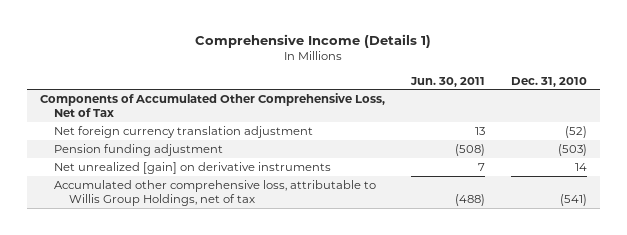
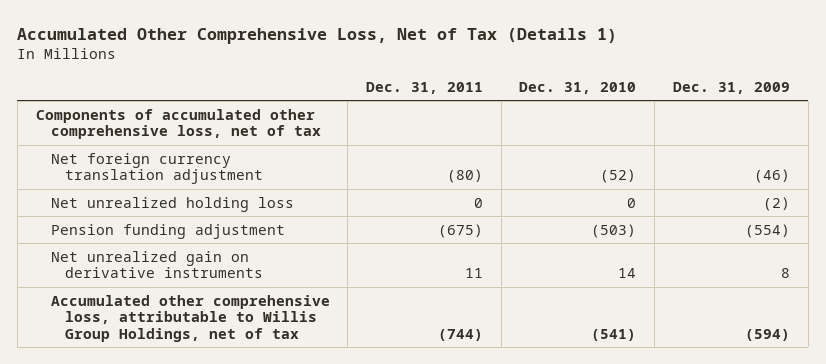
- Comprehensive Income (Details 1)
+ Accumulated Other Comprehensive Loss, Net of Tax (Details 1)
- | Jun. 30, 2011 | Dec. 31, 2010
+ | Dec. 31, 2011 | Dec. 31, 2010 | Dec. 31, 2009
- Components of Accumulated Other Comprehensive Loss, Net of Tax
+ Components of accumulated other comprehensive loss, net of tax
+ Net unrealized holding loss | 0 | 0 | (2)
- Net unrealized [gain] on derivative instruments | 7 | 14
+ Net unrealized gain on derivative instruments | 11 | 14 | 8

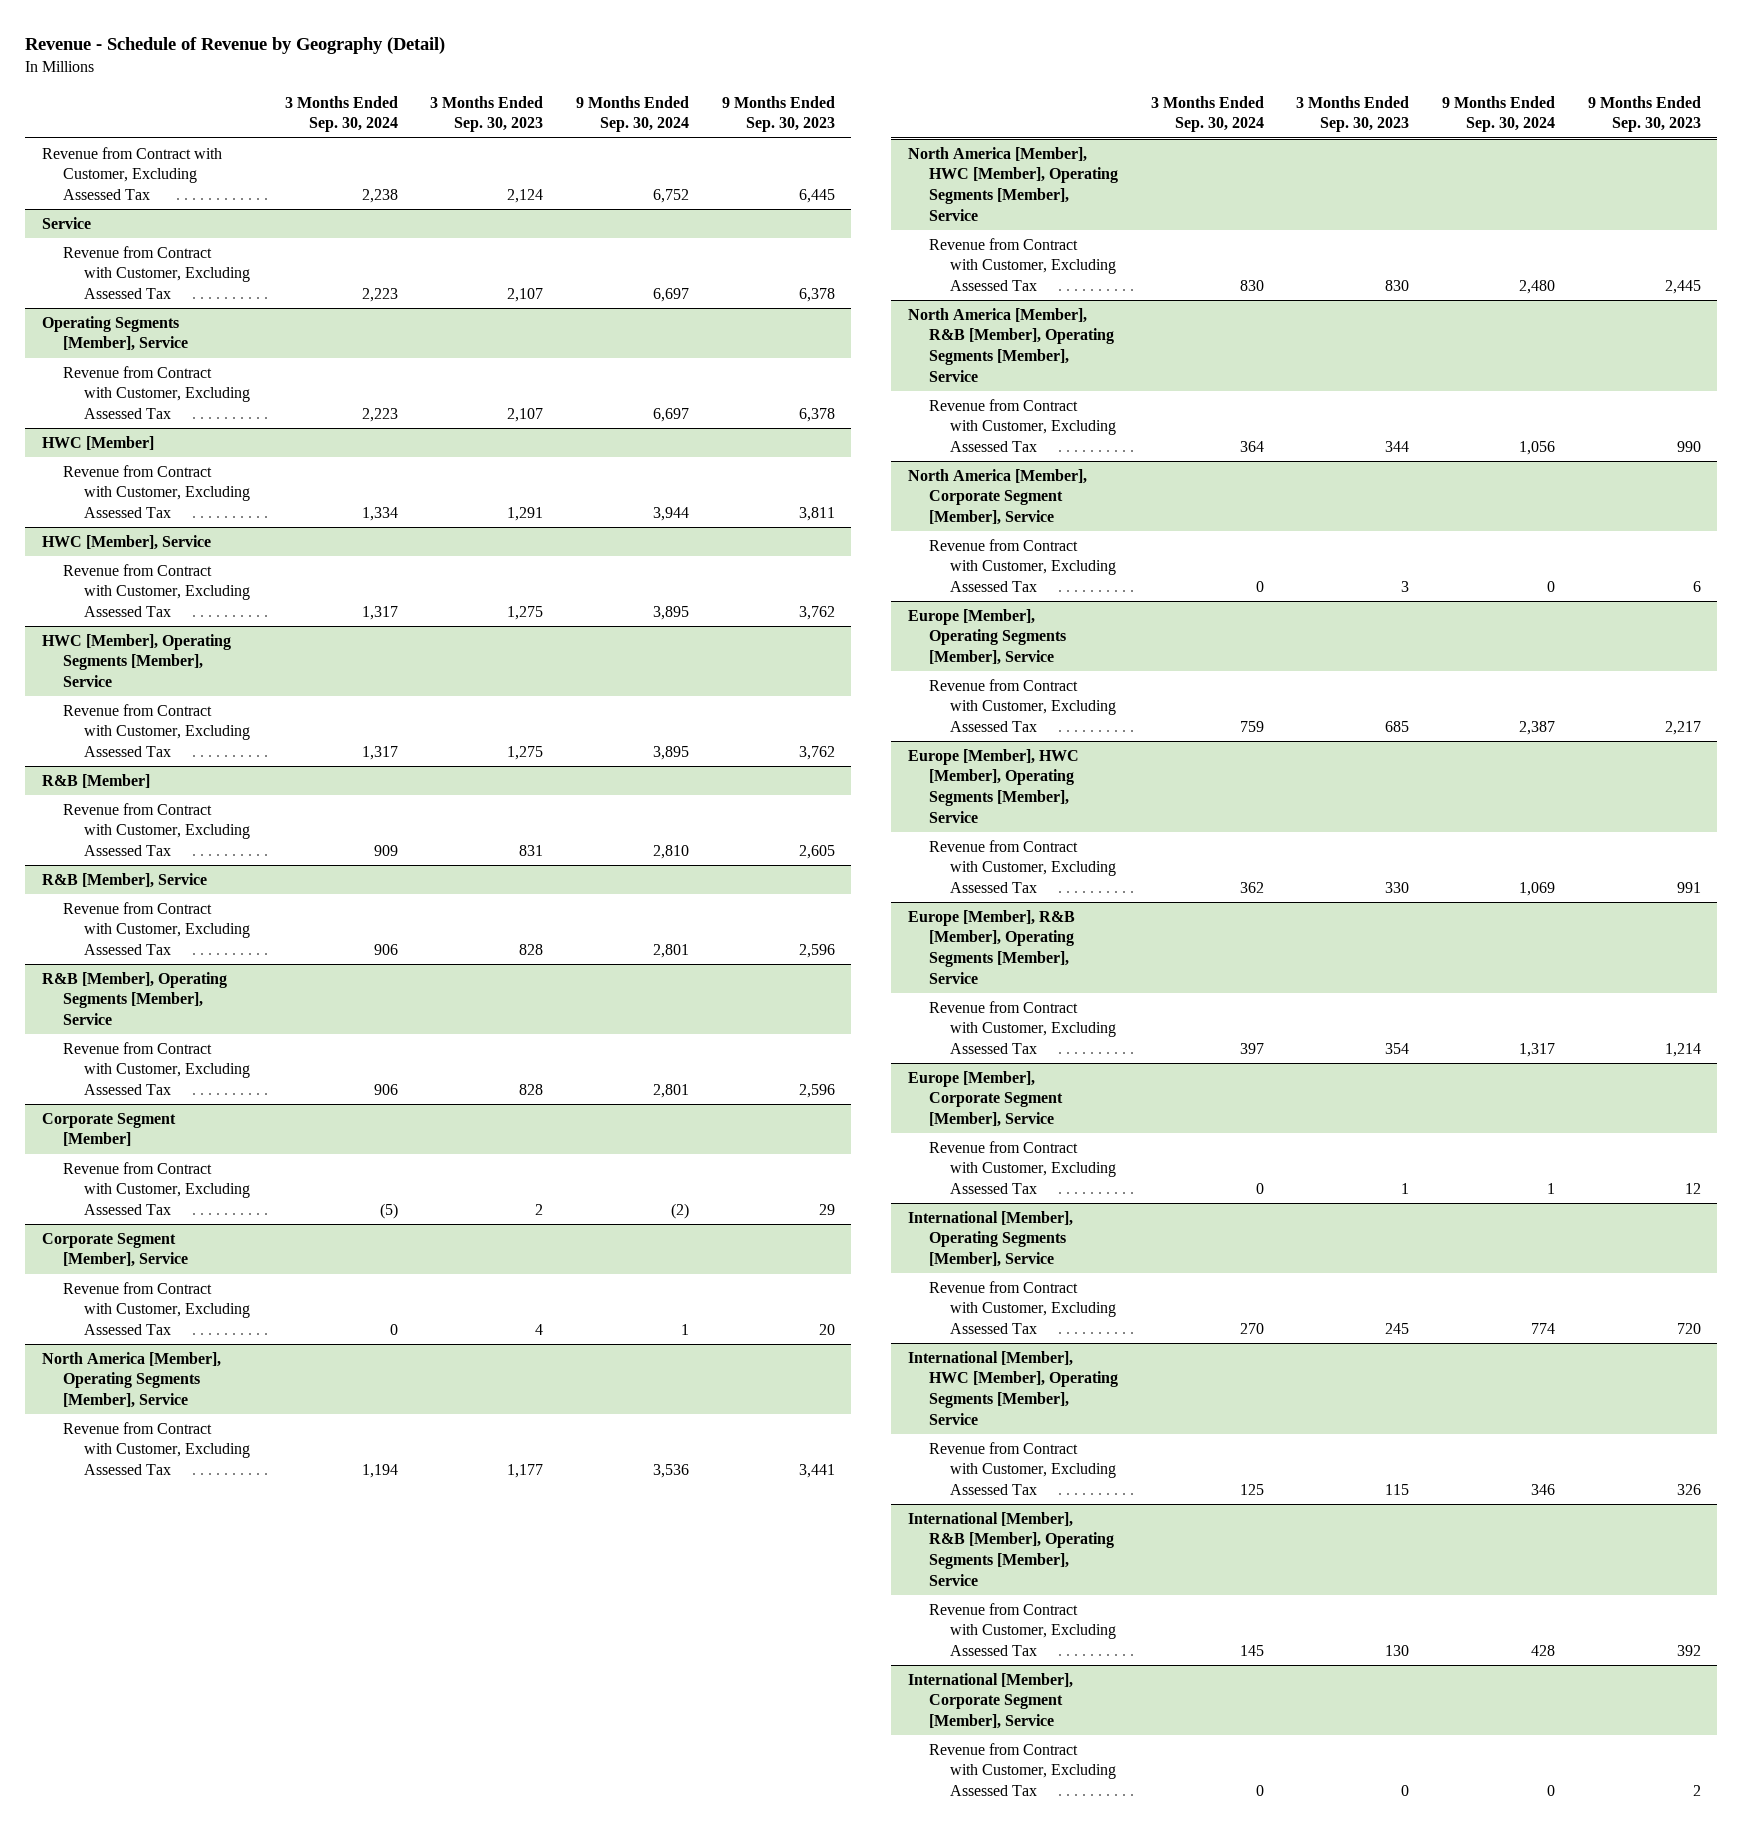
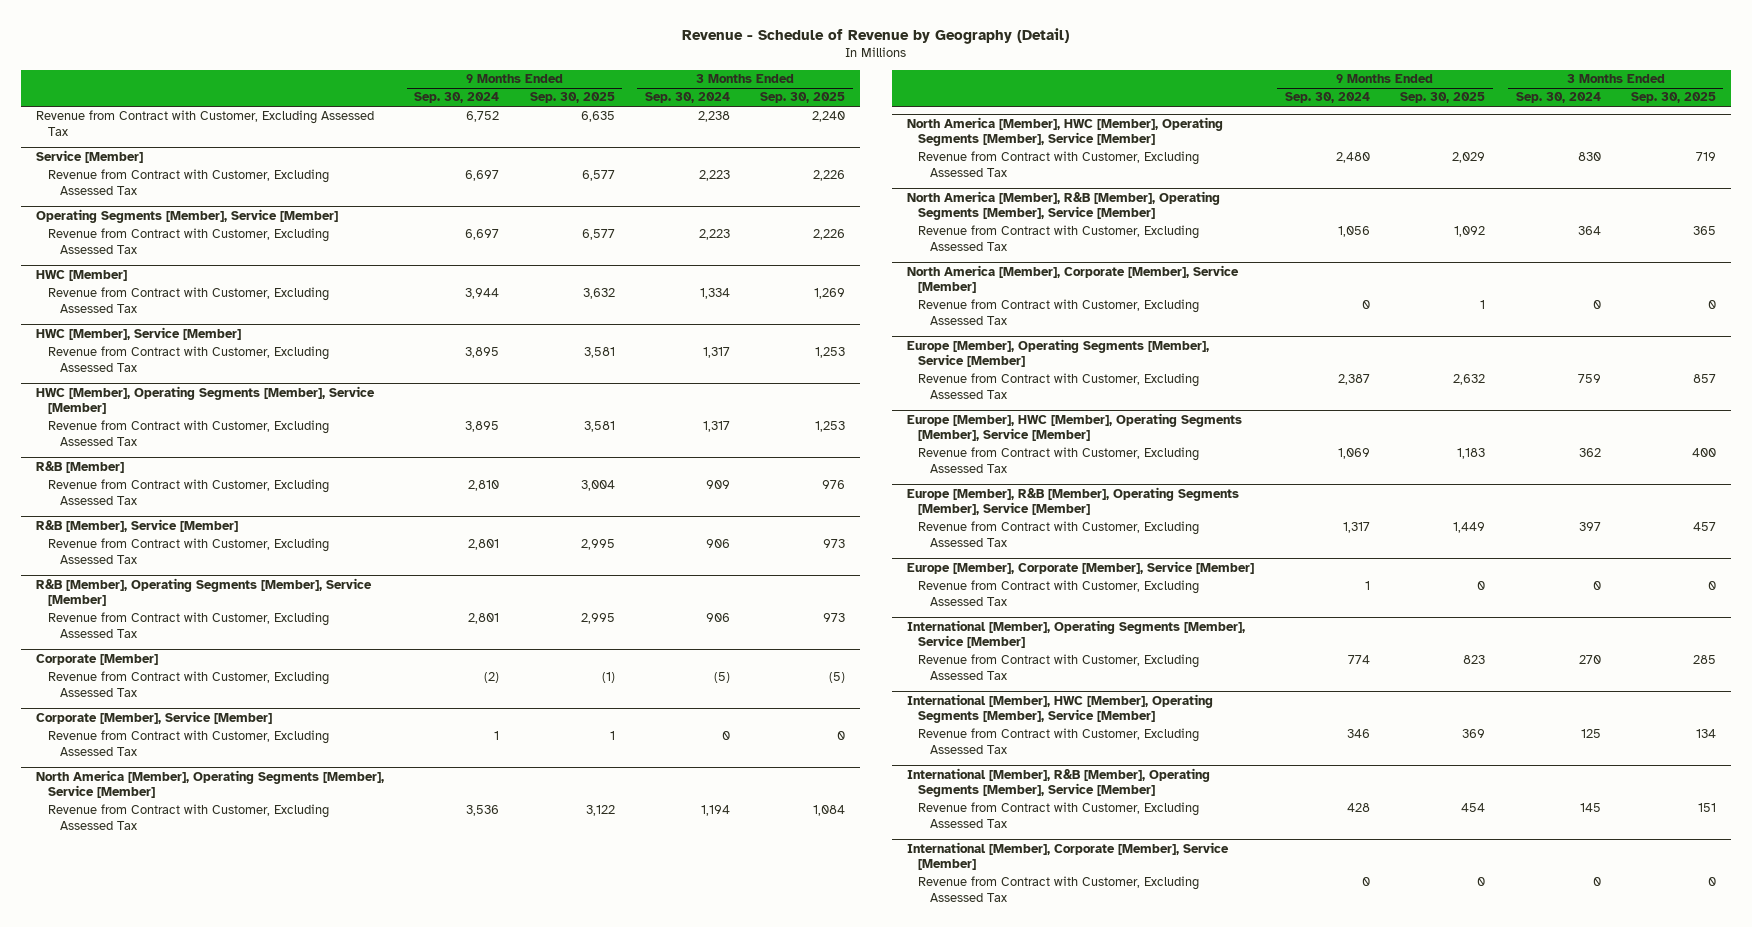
- | 3 Months Ended Sep. 30, 2024 | 3 Months Ended Sep. 30, 2023 | 9 Months Ended Sep. 30, 2024 | 9 Months Ended Sep. 30, 2023
+ | 9 Months Ended Sep. 30, 2024 | 9 Months Ended Sep. 30, 2025 | 3 Months Ended Sep. 30, 2024 | 3 Months Ended Sep. 30, 2025
- Service
+ Service [Member]
- Operating Segments [Member], Service
+ Operating Segments [Member], Service [Member]
- HWC [Member], Service
+ HWC [Member], Service [Member]
- HWC [Member], Operating Segments [Member], Service
+ HWC [Member], Operating Segments [Member], Service [Member]
- R&B [Member], Service
+ R&B [Member], Service [Member]
- R&B [Member], Operating Segments [Member], Service
+ R&B [Member], Operating Segments [Member], Service [Member]
- Corporate Segment [Member]
+ Corporate [Member]
- Corporate Segment [Member], Service
+ Corporate [Member], Service [Member]
- North America [Member], Operating Segments [Member], Service
+ North America [Member], Operating Segments [Member], Service [Member]
- North America [Member], HWC [Member], Operating Segments [Member], Service
+ North America [Member], HWC [Member], Operating Segments [Member], Service [Member]
- North America [Member], R&B [Member], Operating Segments [Member], Service
+ North America [Member], R&B [Member], Operating Segments [Member], Service [Member]
- North America [Member], Corporate Segment [Member], Service
+ North America [Member], Corporate [Member], Service [Member]
- Europe [Member], Operating Segments [Member], Service
+ Europe [Member], Operating Segments [Member], Service [Member]
- Europe [Member], HWC [Member], Operating Segments [Member], Service
+ Europe [Member], HWC [Member], Operating Segments [Member], Service [Member]
- Europe [Member], R&B [Member], Operating Segments [Member], Service
+ Europe [Member], R&B [Member], Operating Segments [Member], Service [Member]
- Europe [Member], Corporate Segment [Member], Service
+ Europe [Member], Corporate [Member], Service [Member]
- International [Member], Operating Segments [Member], Service
+ International [Member], Operating Segments [Member], Service [Member]
- International [Member], HWC [Member], Operating Segments [Member], Service
+ International [Member], HWC [Member], Operating Segments [Member], Service [Member]
- International [Member], R&B [Member], Operating Segments [Member], Service
+ International [Member], R&B [Member], Operating Segments [Member], Service [Member]
- International [Member], Corporate Segment [Member], Service
+ International [Member], Corporate [Member], Service [Member]

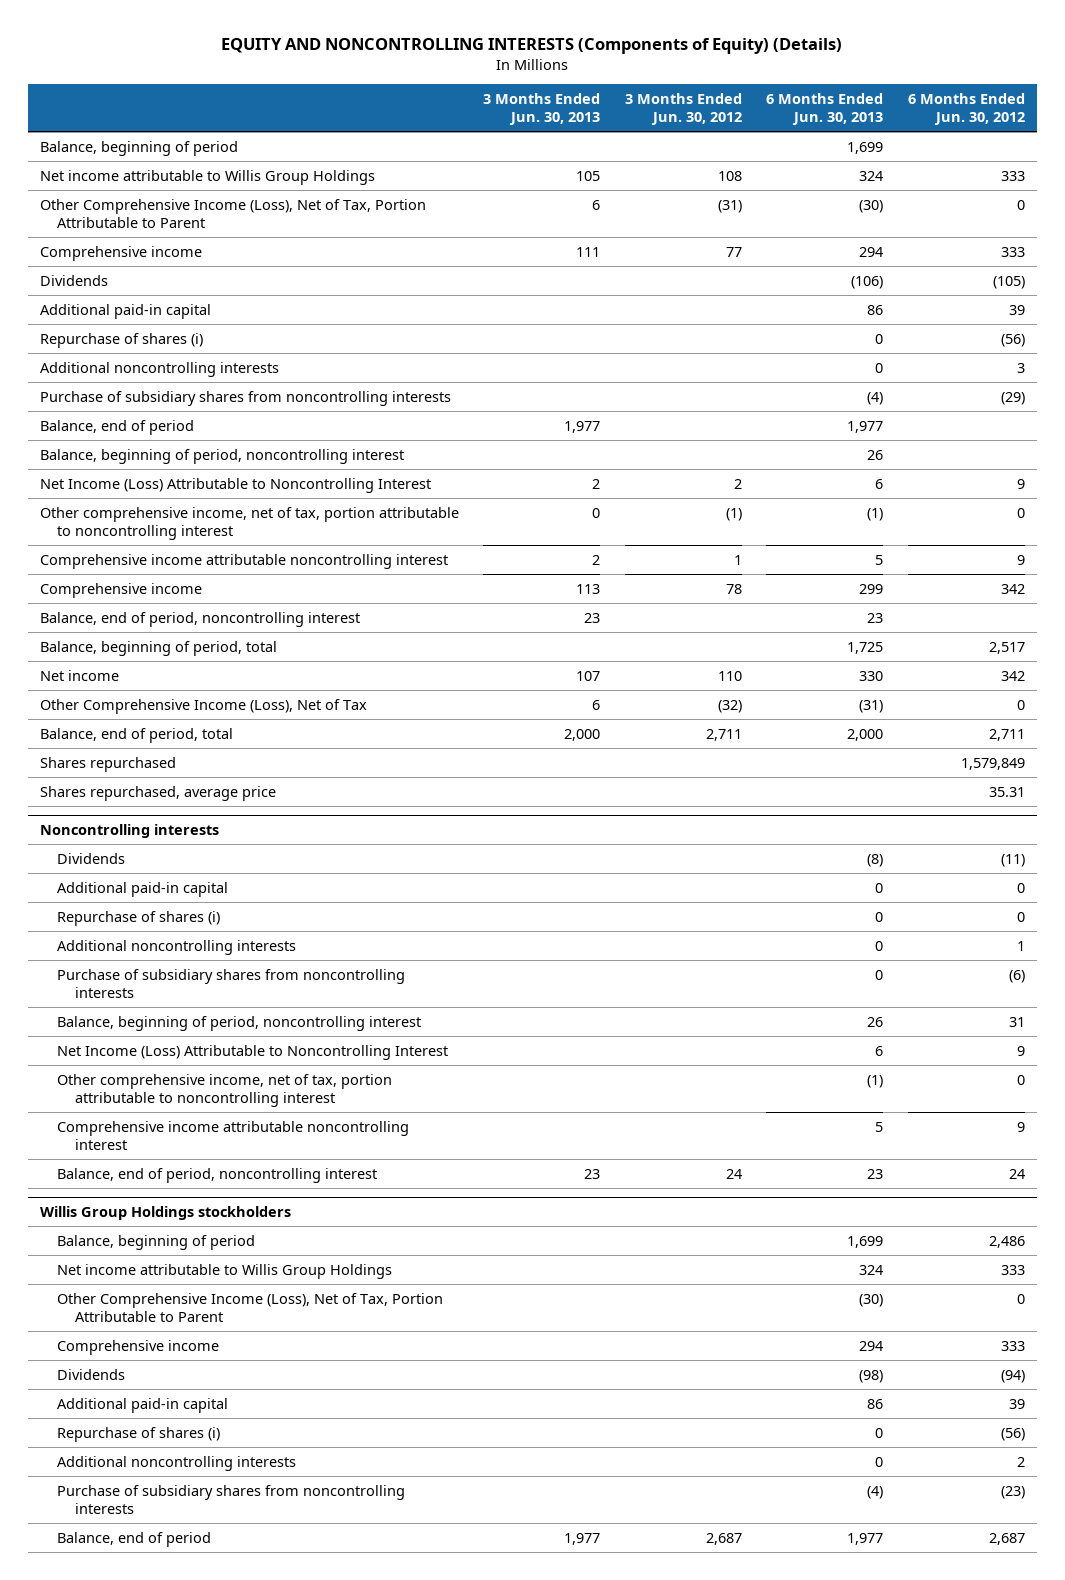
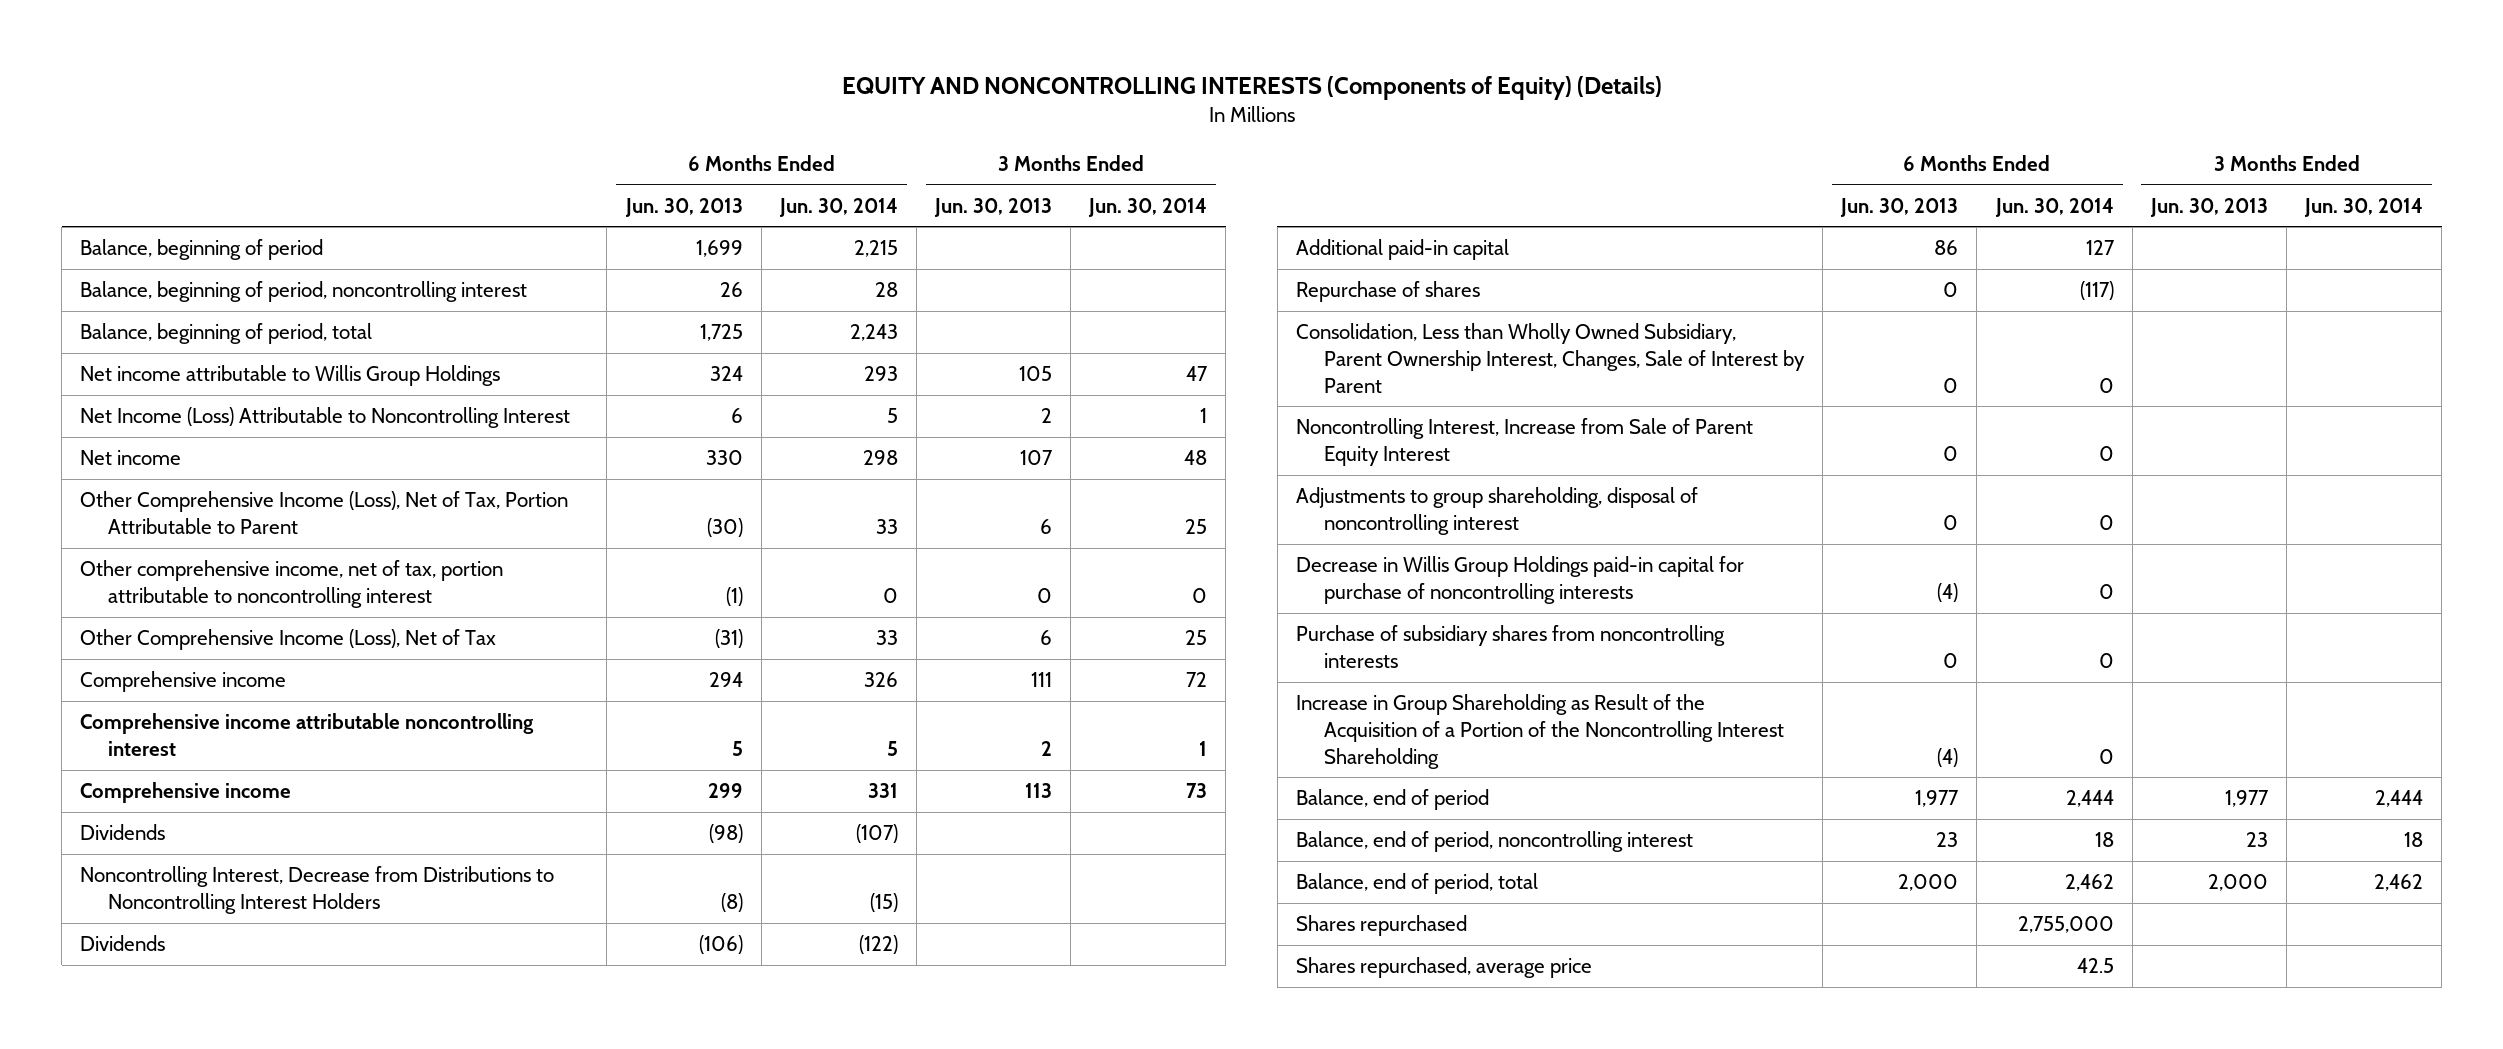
- | 3 Months Ended Jun. 30, 2013 | 3 Months Ended Jun. 30, 2012 | 6 Months Ended Jun. 30, 2013 | 6 Months Ended Jun. 30, 2012
+ | 6 Months Ended Jun. 30, 2013 | 6 Months Ended Jun. 30, 2014 | 3 Months Ended Jun. 30, 2013 | 3 Months Ended Jun. 30, 2014
moved up: Balance, beginning of period, noncontrolling interest | 26 | 28 | |
moved up: Balance, beginning of period, total | 1,725 | 2,243 | |
moved up: Net Income (Loss) Attributable to Noncontrolling Interest | 6 | 5 | 2 | 1
moved up: Net income | 330 | 298 | 107 | 48
moved up: Other comprehensive income, net of tax, portion attributable to noncontrolling interest | (1) | 0 | 0 | 0
moved up: Other Comprehensive Income (Loss), Net of Tax | (31) | 33 | 6 | 25
moved up: Comprehensive income attributable noncontrolling interest | 5 | 5 | 2 | 1
moved up: Comprehensive income | 299 | 331 | 113 | 73
+ Dividends | (98) | (107) | |
+ Noncontrolling Interest, Decrease from Distributions to Noncontrolling Interest Holders | (8) | (15) | |
- Repurchase of shares (i) | | | 0 | (56)
- Additional noncontrolling interests | | | 0 | 3
- Purchase of subsidiary shares from noncontrolling interests | | | (4) | (29)
+ Repurchase of shares | 0 | (117) | |
+ Consolidation, Less than Wholly Owned Subsidiary, Parent Ownership Interest, Changes, Sale of Interest by Parent | 0 | 0 | |
+ Noncontrolling Interest, Increase from Sale of Parent Equity Interest | 0 | 0 | |
+ Adjustments to group shareholding, disposal of noncontrolling interest | 0 | 0 | |
+ Decrease in Willis Group Holdings paid-in capital for purchase of noncontrolling interests | (4) | 0 | |
+ Purchase of subsidiary shares from noncontrolling interests | 0 | 0 | |
+ Increase in Group Shareholding as Result of the Acquisition of a Portion of the Noncontrolling Interest Shareholding | (4) | 0 | |
- Noncontrolling interests
- Dividends | | | (8) | (11)
- Additional paid-in capital | | | 0 | 0
- Repurchase of shares (i) | | | 0 | 0
- Additional noncontrolling interests | | | 0 | 1
- Purchase of subsidiary shares from noncontrolling interests | | | 0 | (6)
- Balance, beginning of period, noncontrolling interest | | | 26 | 31
- Net Income (Loss) Attributable to Noncontrolling Interest | | | 6 | 9
- Other comprehensive income, net of tax, portion attributable to noncontrolling interest | | | (1) | 0
- Comprehensive income attributable noncontrolling interest | | | 5 | 9
- Balance, end of period, noncontrolling interest | 23 | 24 | 23 | 24
- Willis Group Holdings stockholders
- Balance, beginning of period | | | 1,699 | 2,486
- Net income attributable to Willis Group Holdings | | | 324 | 333
- Other Comprehensive Income (Loss), Net of Tax, Portion Attributable to Parent | | | (30) | 0
- Comprehensive income | | | 294 | 333
- Dividends | | | (98) | (94)
- Additional paid-in capital | | | 86 | 39
- Repurchase of shares (i) | | | 0 | (56)
- Additional noncontrolling interests | | | 0 | 2
- Purchase of subsidiary shares from noncontrolling interests | | | (4) | (23)
- Balance, end of period | 1,977 | 2,687 | 1,977 | 2,687

